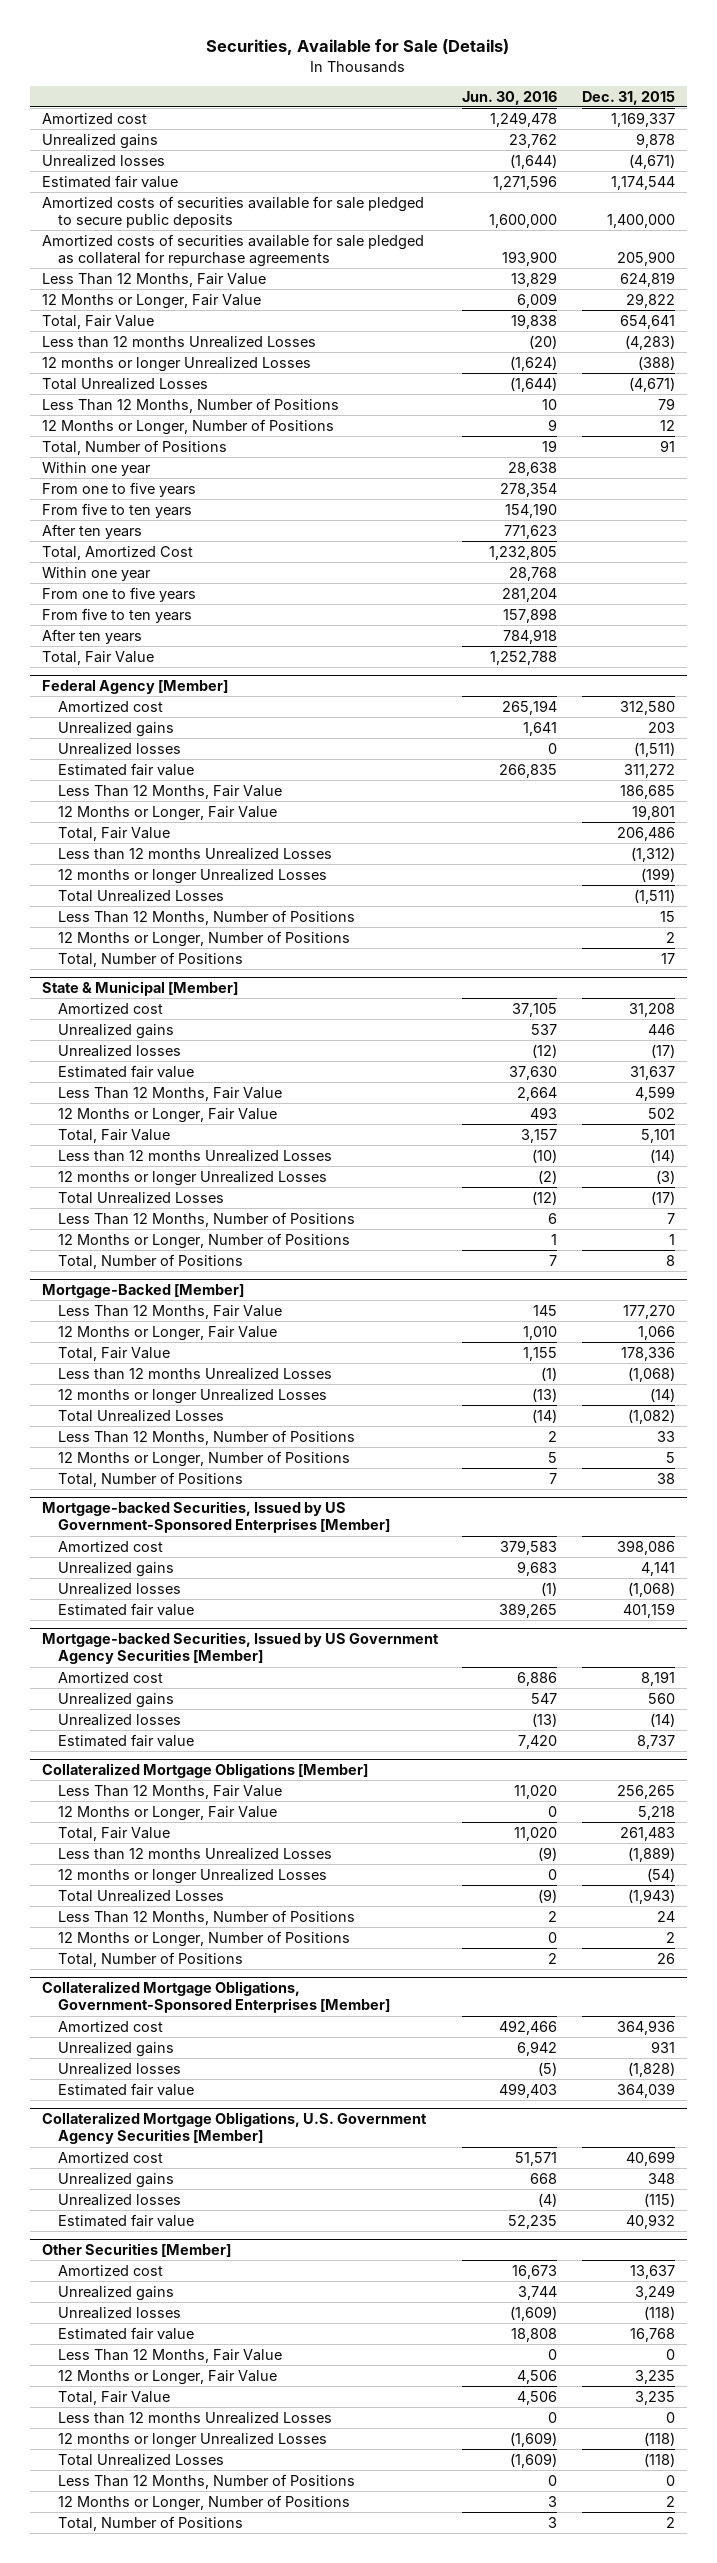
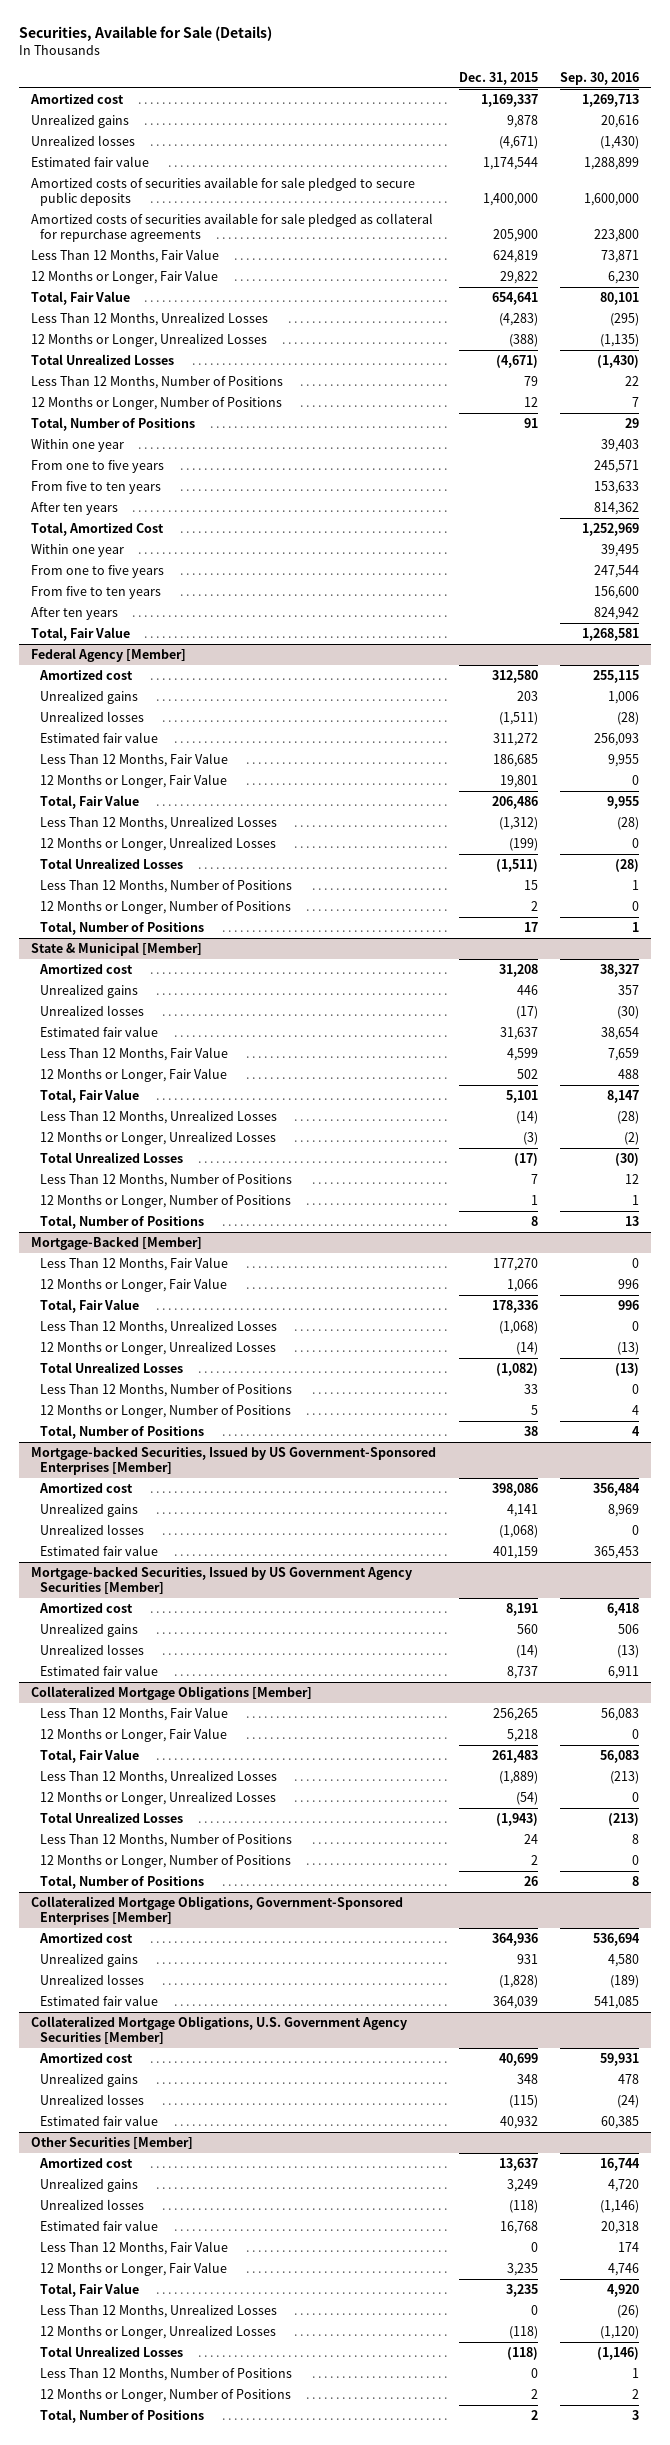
- | Jun. 30, 2016 | Dec. 31, 2015
+ | Dec. 31, 2015 | Sep. 30, 2016
- Less than 12 months Unrealized Losses | (20) | (4,283)
- 12 months or longer Unrealized Losses | (1,624) | (388)
+ Less Than 12 Months, Unrealized Losses | (4,283) | (295)
+ 12 Months or Longer, Unrealized Losses | (388) | (1,135)
@ Federal Agency [Member]
- Less than 12 months Unrealized Losses | | (1,312)
- 12 months or longer Unrealized Losses | | (199)
+ Less Than 12 Months, Unrealized Losses | (1,312) | (28)
+ 12 Months or Longer, Unrealized Losses | (199) | 0
@ State & Municipal [Member]
- Less than 12 months Unrealized Losses | (10) | (14)
- 12 months or longer Unrealized Losses | (2) | (3)
+ Less Than 12 Months, Unrealized Losses | (14) | (28)
+ 12 Months or Longer, Unrealized Losses | (3) | (2)
@ Mortgage-Backed [Member]
- Less than 12 months Unrealized Losses | (1) | (1,068)
- 12 months or longer Unrealized Losses | (13) | (14)
+ Less Than 12 Months, Unrealized Losses | (1,068) | 0
+ 12 Months or Longer, Unrealized Losses | (14) | (13)
@ Collateralized Mortgage Obligations [Member]
- Less than 12 months Unrealized Losses | (9) | (1,889)
- 12 months or longer Unrealized Losses | 0 | (54)
+ Less Than 12 Months, Unrealized Losses | (1,889) | (213)
+ 12 Months or Longer, Unrealized Losses | (54) | 0
@ Other Securities [Member]
- Less than 12 months Unrealized Losses | 0 | 0
- 12 months or longer Unrealized Losses | (1,609) | (118)
+ Less Than 12 Months, Unrealized Losses | 0 | (26)
+ 12 Months or Longer, Unrealized Losses | (118) | (1,120)

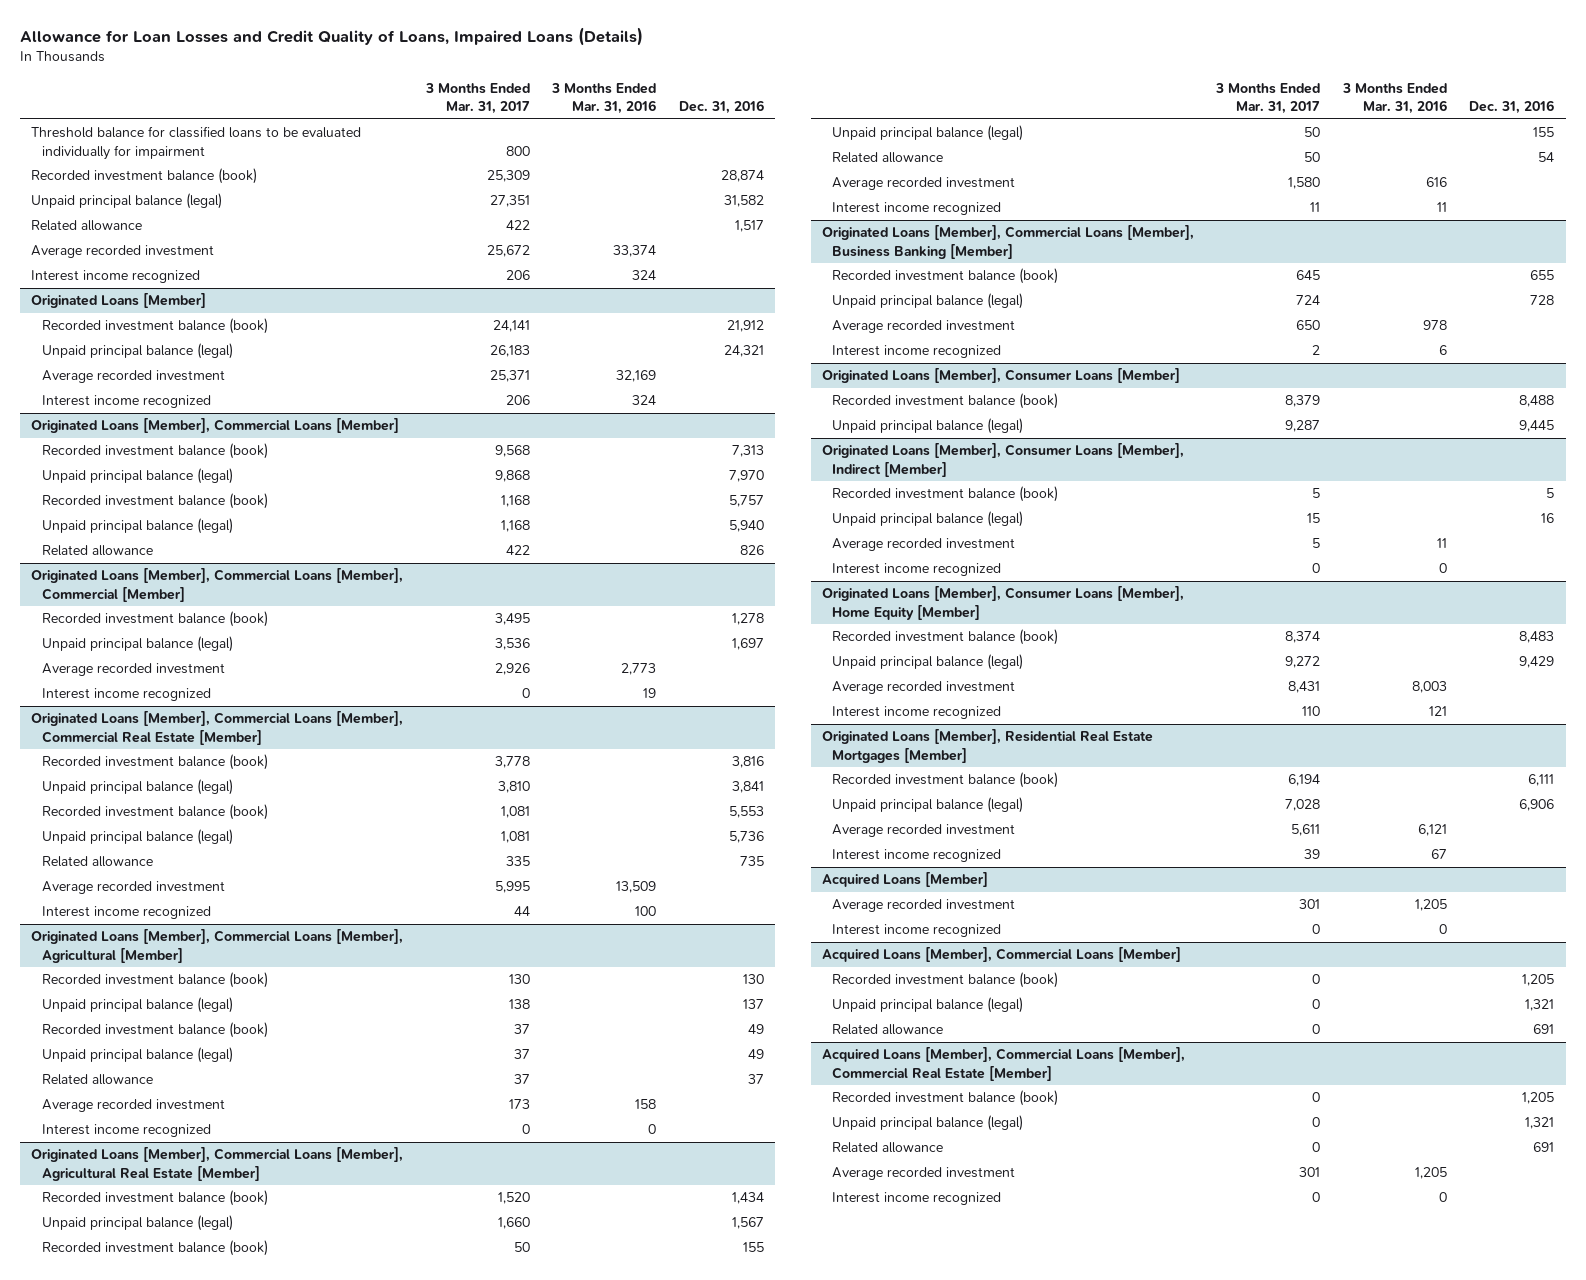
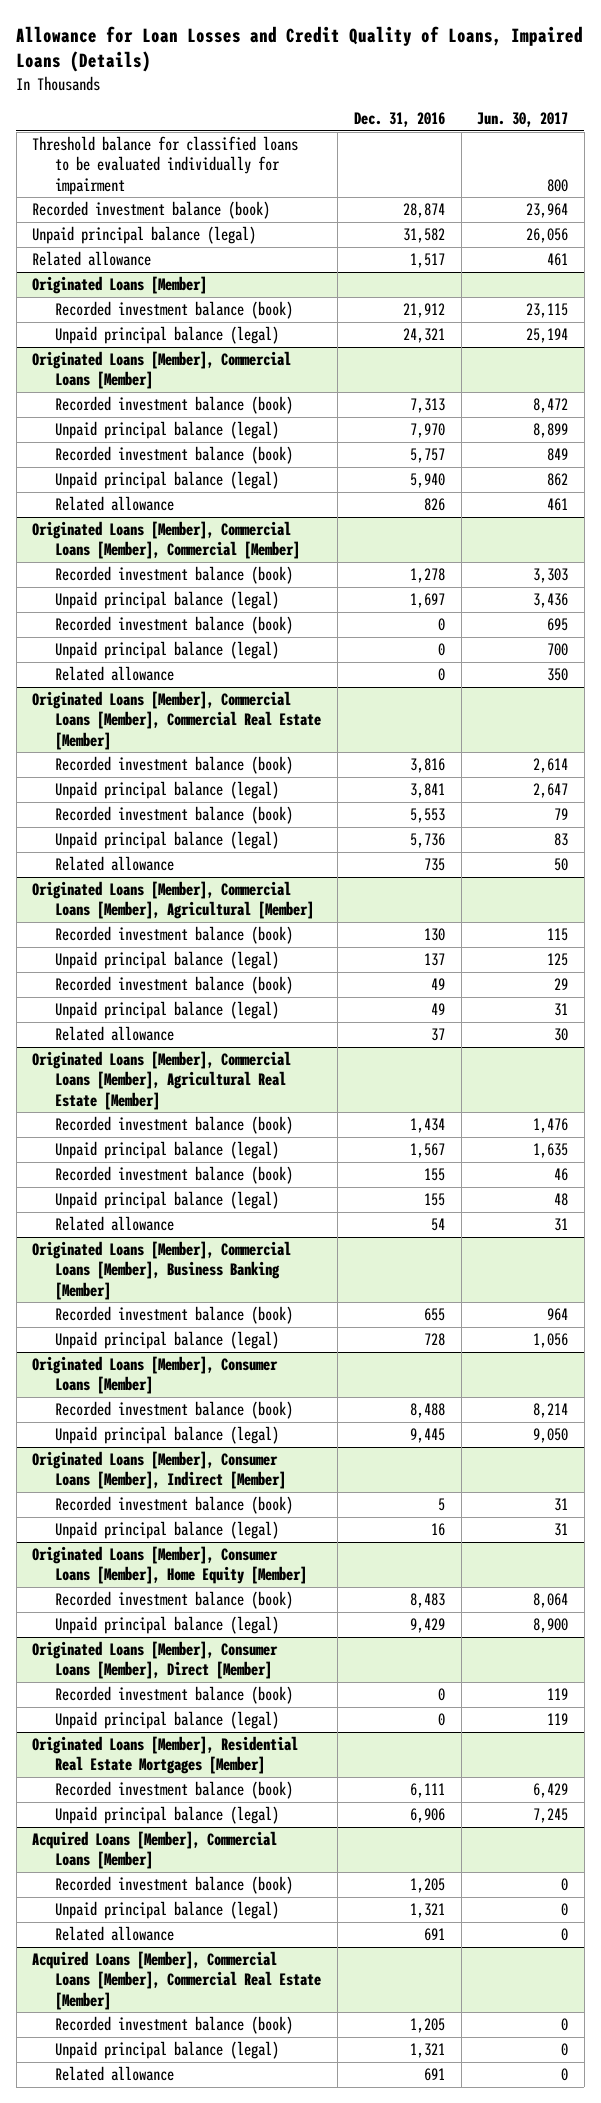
- | 3 Months Ended Mar. 31, 2017 | 3 Months Ended Mar. 31, 2016 | Dec. 31, 2016
+ | Dec. 31, 2016 | Jun. 30, 2017
- Average recorded investment | 25,672 | 33,374 |
- Interest income recognized | 206 | 324 |
@ Originated Loans [Member]
- Average recorded investment | 25,371 | 32,169 |
- Interest income recognized | 206 | 324 |
@ Originated Loans [Member], Commercial Loans [Member], Commercial [Member]
- Average recorded investment | 2,926 | 2,773 |
- Interest income recognized | 0 | 19 |
+ Recorded investment balance (book) | 0 | 695
+ Unpaid principal balance (legal) | 0 | 700
+ Related allowance | 0 | 350
@ Originated Loans [Member], Commercial Loans [Member], Commercial Real Estate [Member]
- Average recorded investment | 5,995 | 13,509 |
- Interest income recognized | 44 | 100 |
@ Originated Loans [Member], Commercial Loans [Member], Agricultural [Member]
- Average recorded investment | 173 | 158 |
- Interest income recognized | 0 | 0 |
@ Originated Loans [Member], Commercial Loans [Member], Agricultural Real Estate [Member]
- Average recorded investment | 1,580 | 616 |
- Interest income recognized | 11 | 11 |
@ Originated Loans [Member], Commercial Loans [Member], Business Banking [Member]
- Average recorded investment | 650 | 978 |
- Interest income recognized | 2 | 6 |
@ Originated Loans [Member], Consumer Loans [Member], Indirect [Member]
- Average recorded investment | 5 | 11 |
- Interest income recognized | 0 | 0 |
@ Originated Loans [Member], Consumer Loans [Member], Home Equity [Member]
- Average recorded investment | 8,431 | 8,003 |
- Interest income recognized | 110 | 121 |
+ Originated Loans [Member], Consumer Loans [Member], Direct [Member]
+ Recorded investment balance (book) | 0 | 119
+ Unpaid principal balance (legal) | 0 | 119
@ Originated Loans [Member], Residential Real Estate Mortgages [Member]
- Average recorded investment | 5,611 | 6,121 |
- Interest income recognized | 39 | 67 |
- Acquired Loans [Member]
- Average recorded investment | 301 | 1,205 |
- Interest income recognized | 0 | 0 |
@ Acquired Loans [Member], Commercial Loans [Member], Commercial Real Estate [Member]
- Average recorded investment | 301 | 1,205 |
- Interest income recognized | 0 | 0 |

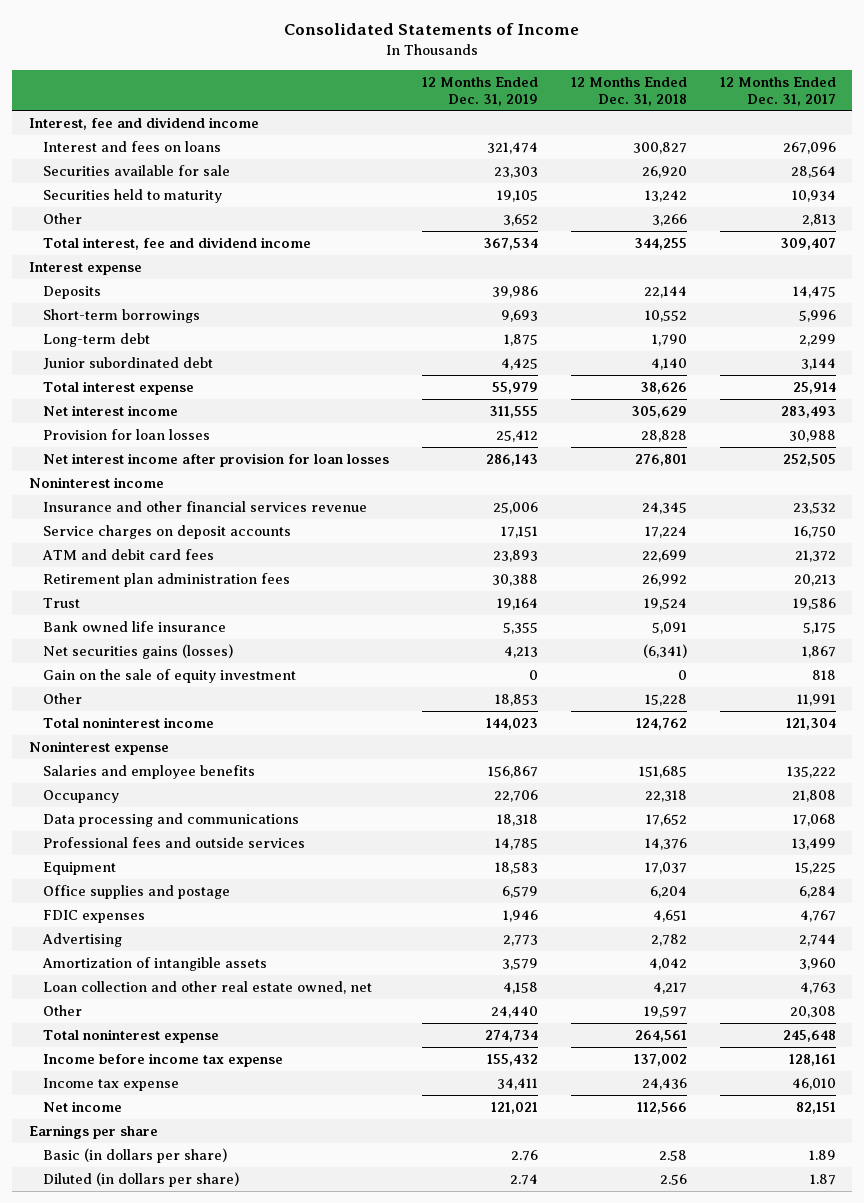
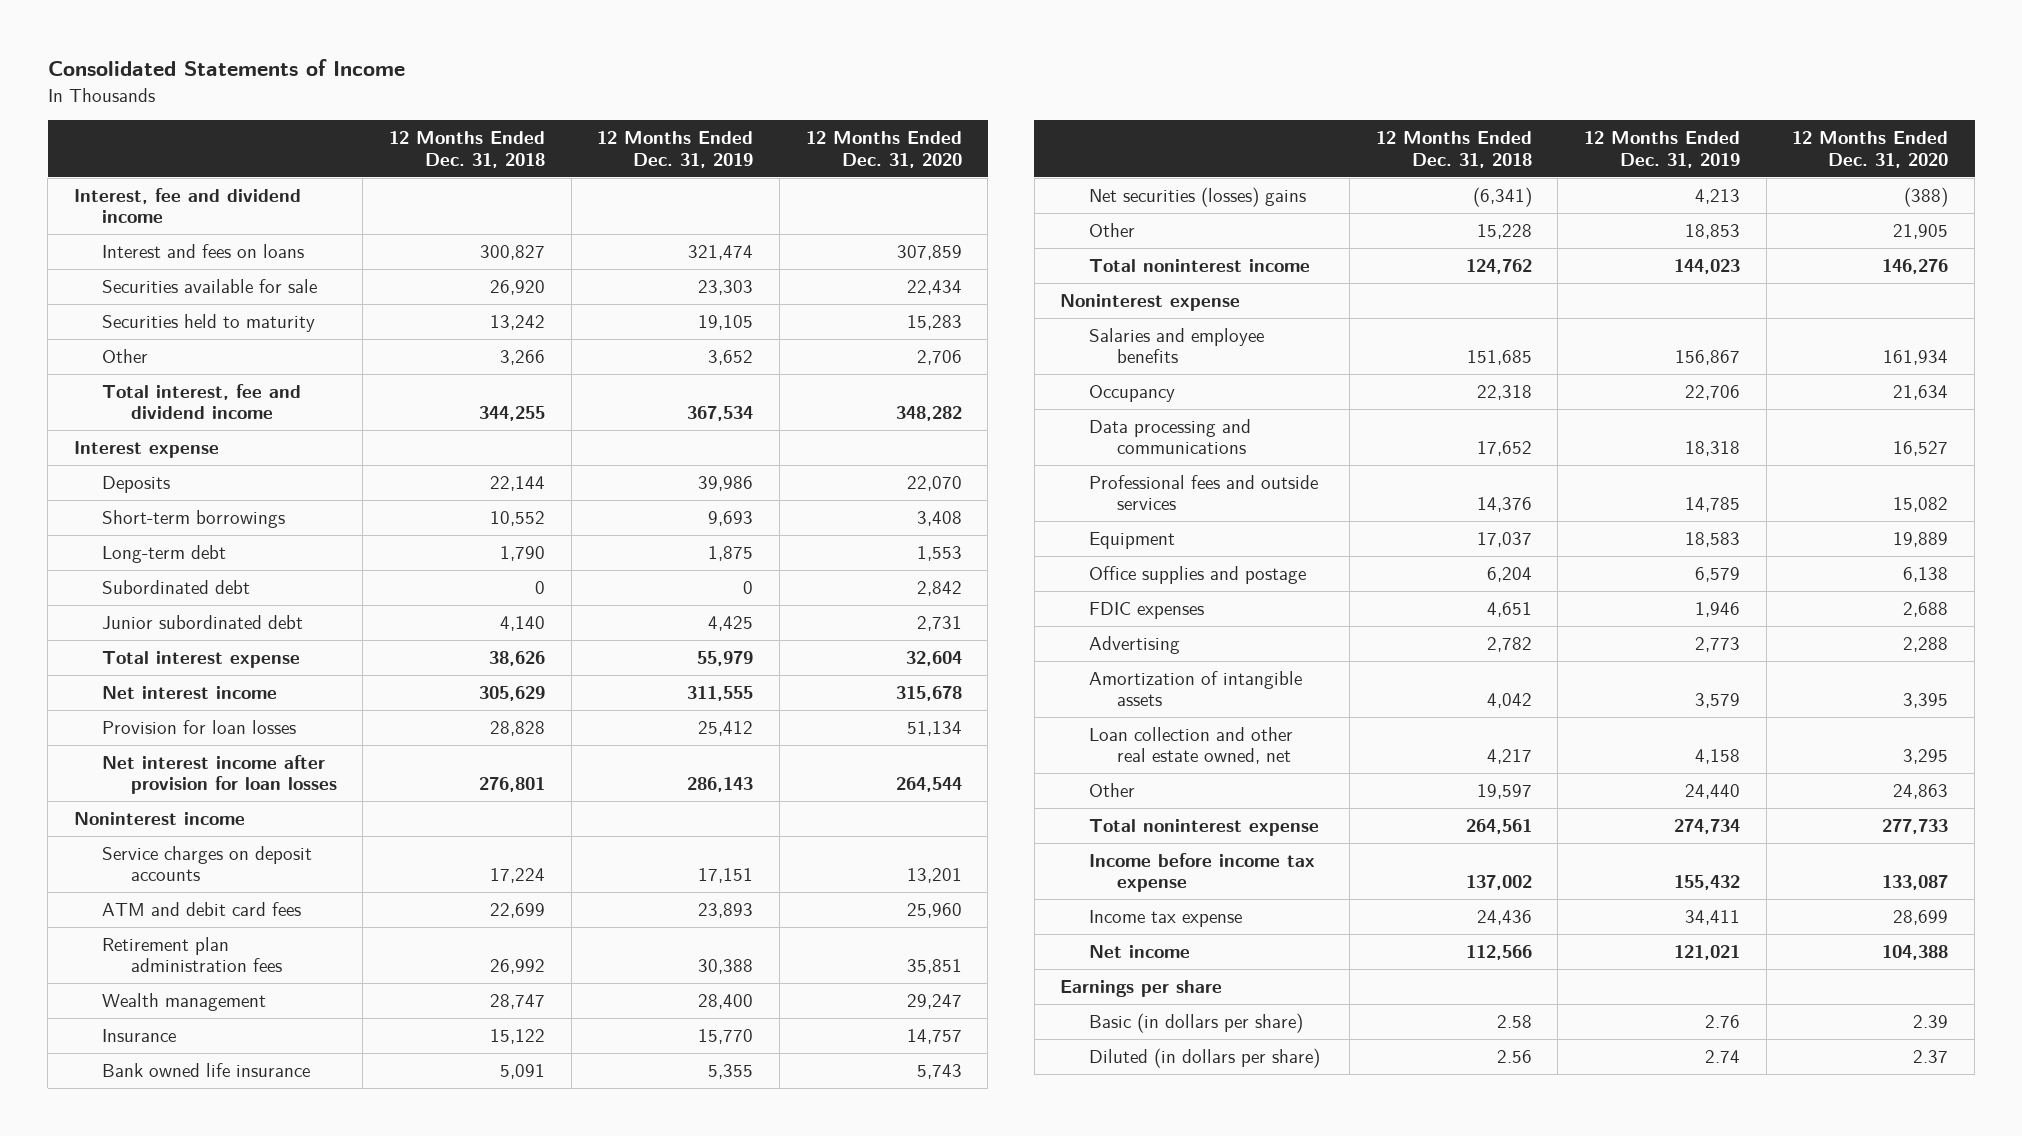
- | 12 Months Ended Dec. 31, 2019 | 12 Months Ended Dec. 31, 2018 | 12 Months Ended Dec. 31, 2017
+ | 12 Months Ended Dec. 31, 2018 | 12 Months Ended Dec. 31, 2019 | 12 Months Ended Dec. 31, 2020
+ Subordinated debt | 0 | 0 | 2,842
- Insurance and other financial services revenue | 25,006 | 24,345 | 23,532
- Trust | 19,164 | 19,524 | 19,586
+ Wealth management | 28,747 | 28,400 | 29,247
+ Insurance | 15,122 | 15,770 | 14,757
- Net securities gains (losses) | 4,213 | (6,341) | 1,867
- Gain on the sale of equity investment | 0 | 0 | 818
+ Net securities (losses) gains | (6,341) | 4,213 | (388)

